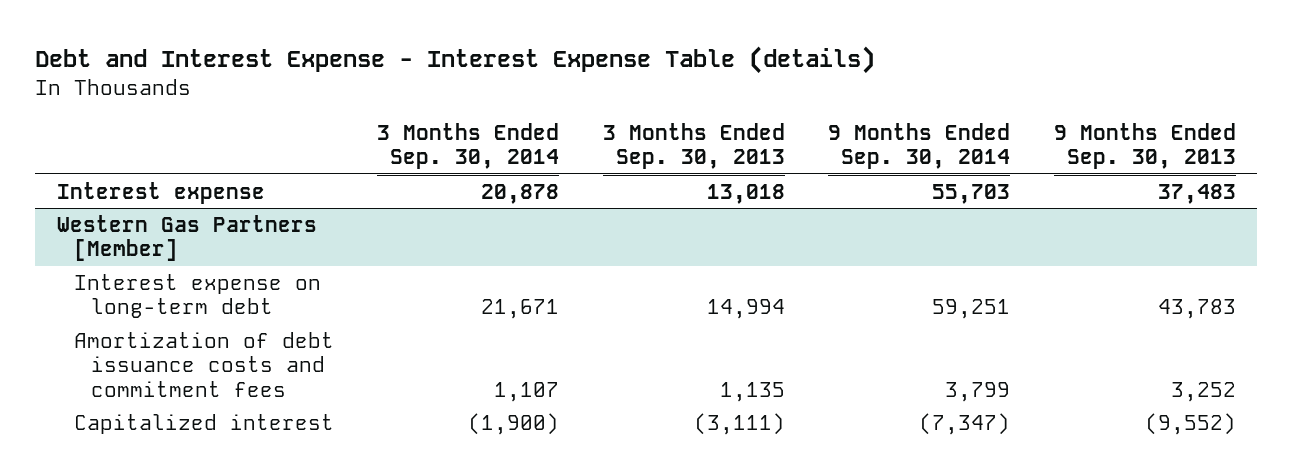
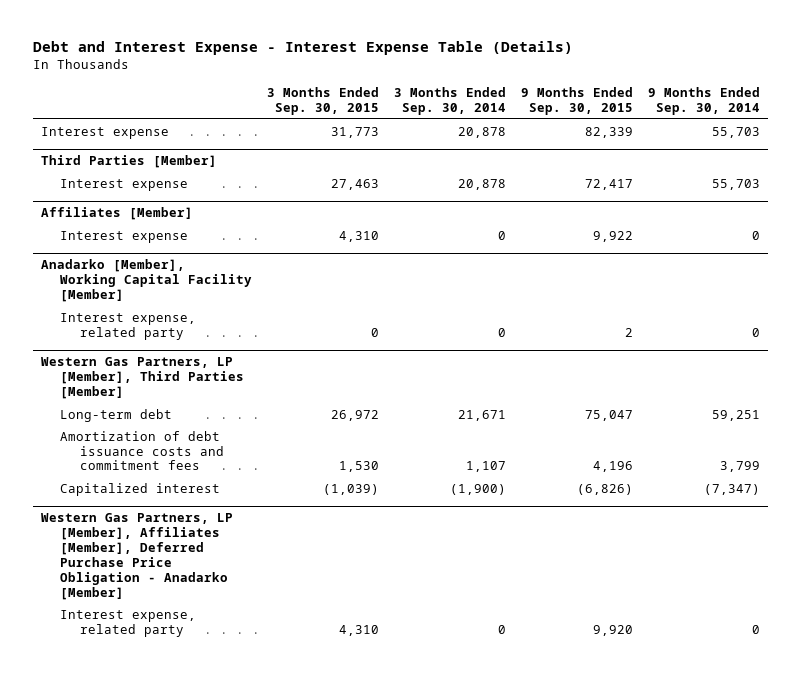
- Debt and Interest Expense - Interest Expense Table (details)
+ Debt and Interest Expense - Interest Expense Table (Details)
- | 3 Months Ended Sep. 30, 2014 | 3 Months Ended Sep. 30, 2013 | 9 Months Ended Sep. 30, 2014 | 9 Months Ended Sep. 30, 2013
+ | 3 Months Ended Sep. 30, 2015 | 3 Months Ended Sep. 30, 2014 | 9 Months Ended Sep. 30, 2015 | 9 Months Ended Sep. 30, 2014
- Western Gas Partners [Member]
- Interest expense on long-term debt | 21,671 | 14,994 | 59,251 | 43,783
+ Third Parties [Member]
+ Interest expense | 27,463 | 20,878 | 72,417 | 55,703
+ Affiliates [Member]
+ Interest expense | 4,310 | 0 | 9,922 | 0
+ Anadarko [Member], Working Capital Facility [Member]
+ Interest expense, related party | 0 | 0 | 2 | 0
+ Western Gas Partners, LP [Member], Third Parties [Member]
+ Long-term debt | 26,972 | 21,671 | 75,047 | 59,251
+ Western Gas Partners, LP [Member], Affiliates [Member], Deferred Purchase Price Obligation - Anadarko [Member]
+ Interest expense, related party | 4,310 | 0 | 9,920 | 0

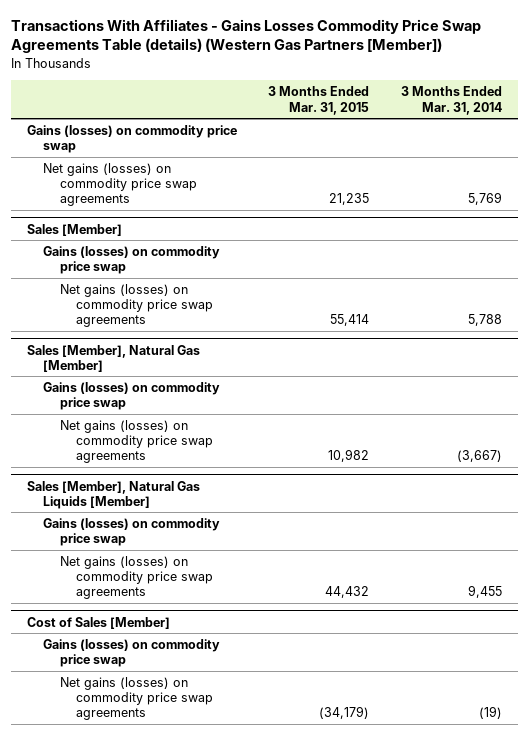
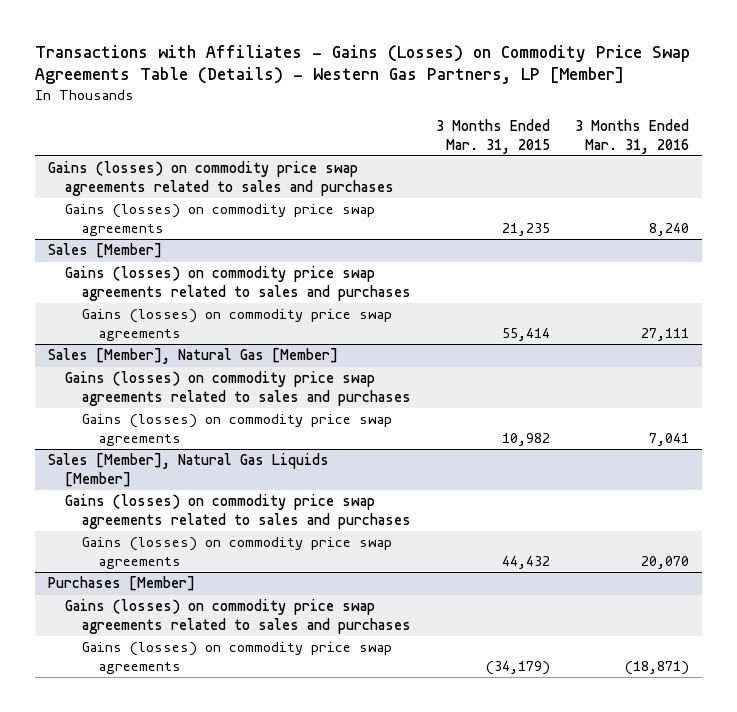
- Transactions With Affiliates - Gains Losses Commodity Price Swap Agreements Table (details) (Western Gas Partners [Member])
+ Transactions with Affiliates - Gains (Losses) on Commodity Price Swap Agreements Table (Details) - Western Gas Partners, LP [Member]
- | 3 Months Ended Mar. 31, 2015 | 3 Months Ended Mar. 31, 2014
+ | 3 Months Ended Mar. 31, 2015 | 3 Months Ended Mar. 31, 2016
- Gains (losses) on commodity price swap
- Net gains (losses) on commodity price swap agreements | 21,235 | 5,769
+ Gains (losses) on commodity price swap agreements related to sales and purchases
+ Gains (losses) on commodity price swap agreements | 21,235 | 8,240
@ Sales [Member]
- Gains (losses) on commodity price swap
- Net gains (losses) on commodity price swap agreements | 55,414 | 5,788
+ Gains (losses) on commodity price swap agreements related to sales and purchases
+ Gains (losses) on commodity price swap agreements | 55,414 | 27,111
@ Sales [Member], Natural Gas [Member]
- Gains (losses) on commodity price swap
- Net gains (losses) on commodity price swap agreements | 10,982 | (3,667)
+ Gains (losses) on commodity price swap agreements related to sales and purchases
+ Gains (losses) on commodity price swap agreements | 10,982 | 7,041
@ Sales [Member], Natural Gas Liquids [Member]
- Gains (losses) on commodity price swap
- Net gains (losses) on commodity price swap agreements | 44,432 | 9,455
- Cost of Sales [Member]
- Gains (losses) on commodity price swap
- Net gains (losses) on commodity price swap agreements | (34,179) | (19)
@ Sales [Member], Natural Gas Liquids [Member]
+ Gains (losses) on commodity price swap agreements related to sales and purchases
+ Gains (losses) on commodity price swap agreements | 44,432 | 20,070
+ Purchases [Member]
+ Gains (losses) on commodity price swap agreements related to sales and purchases
+ Gains (losses) on commodity price swap agreements | (34,179) | (18,871)

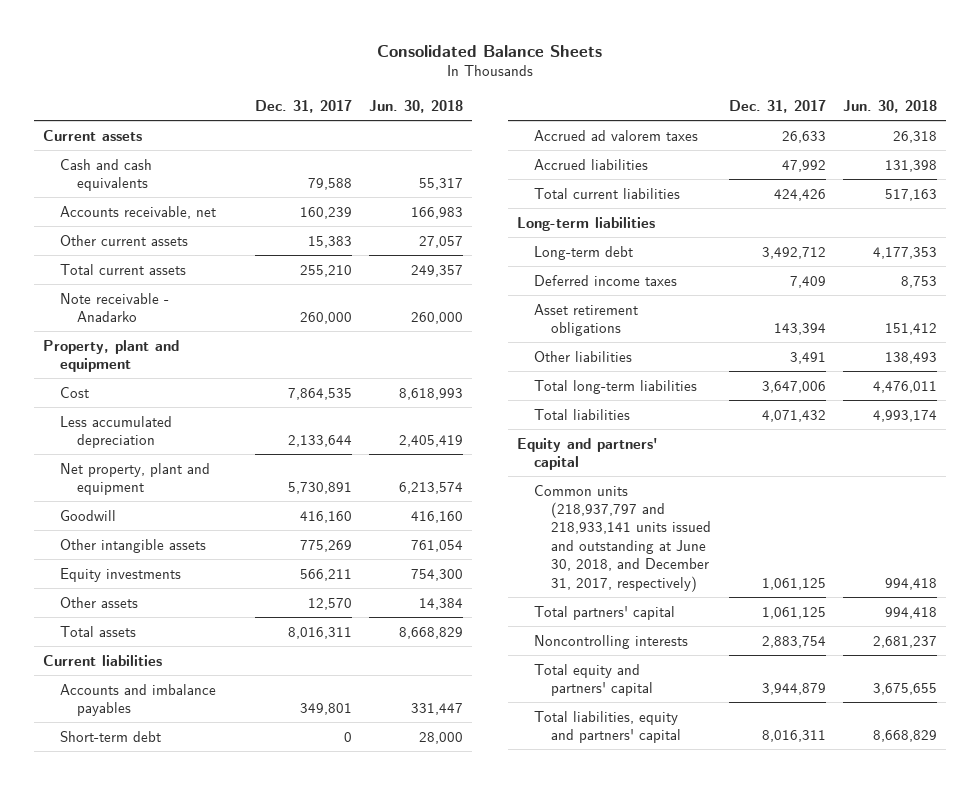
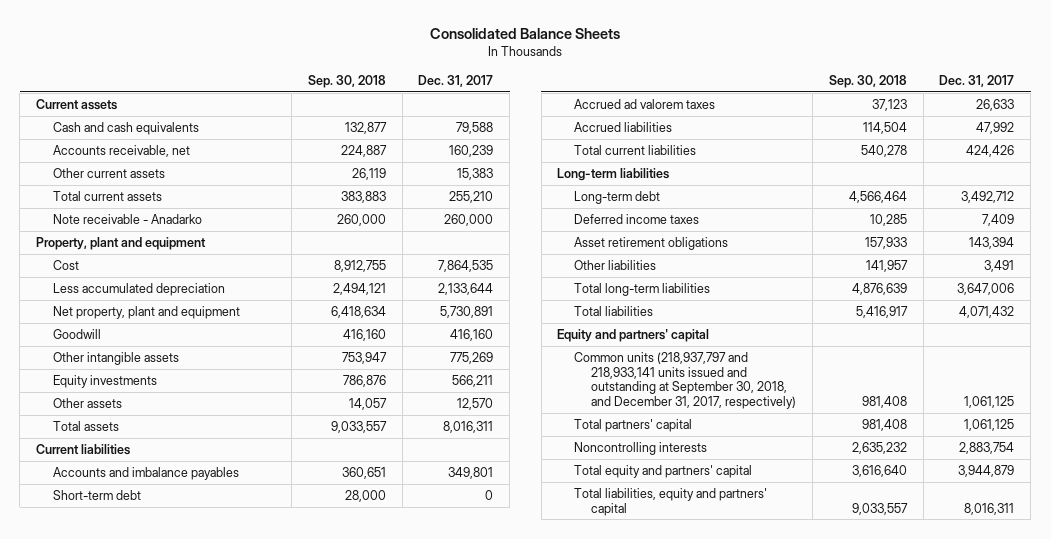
- | Dec. 31, 2017 | Jun. 30, 2018
+ | Sep. 30, 2018 | Dec. 31, 2017
- Common units (218,937,797 and 218,933,141 units issued and outstanding at June 30, 2018, and December 31, 2017, respectively) | 1,061,125 | 994,418
+ Common units (218,937,797 and 218,933,141 units issued and outstanding at September 30, 2018, and December 31, 2017, respectively) | 981,408 | 1,061,125

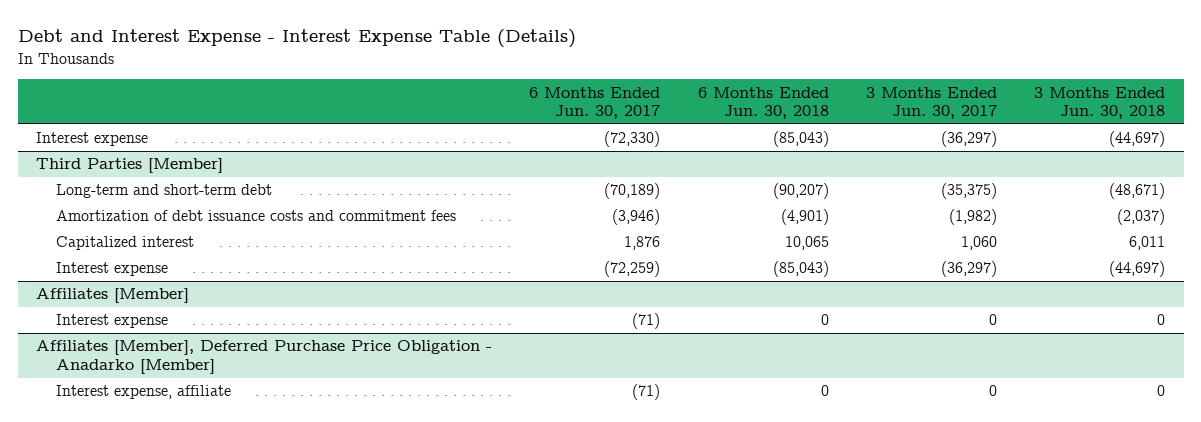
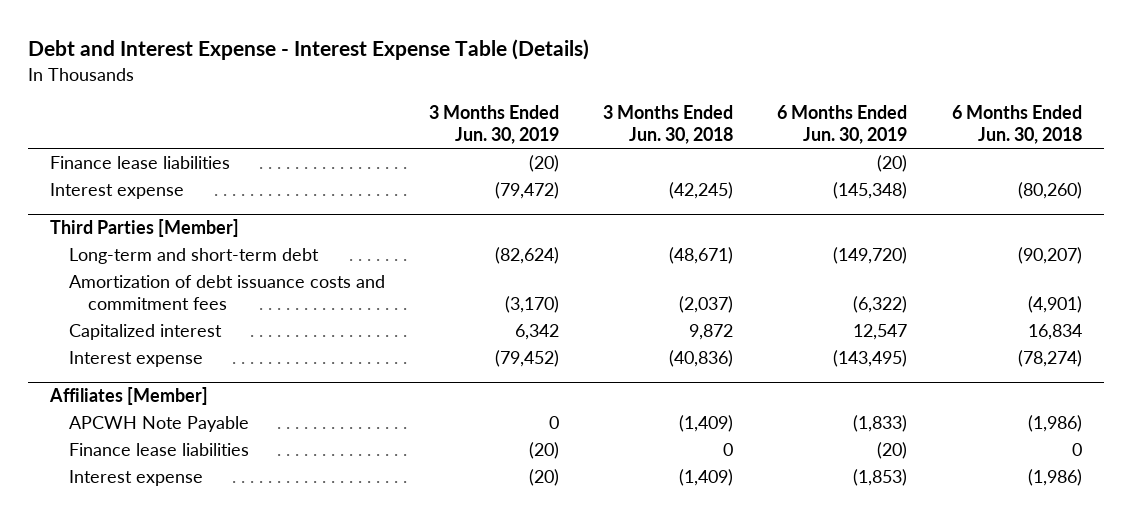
- | 6 Months Ended Jun. 30, 2017 | 6 Months Ended Jun. 30, 2018 | 3 Months Ended Jun. 30, 2017 | 3 Months Ended Jun. 30, 2018
+ | 3 Months Ended Jun. 30, 2019 | 3 Months Ended Jun. 30, 2018 | 6 Months Ended Jun. 30, 2019 | 6 Months Ended Jun. 30, 2018
- Interest expense | (72,330) | (85,043) | (36,297) | (44,697)
+ Finance lease liabilities | (20) | | (20) |
+ Interest expense | (79,472) | (42,245) | (145,348) | (80,260)
@ Third Parties [Member]
- Capitalized interest | 1,876 | 10,065 | 1,060 | 6,011
- Interest expense | (72,259) | (85,043) | (36,297) | (44,697)
+ Capitalized interest | 6,342 | 9,872 | 12,547 | 16,834
+ Interest expense | (79,452) | (40,836) | (143,495) | (78,274)
@ Affiliates [Member]
- Interest expense | (71) | 0 | 0 | 0
- Affiliates [Member], Deferred Purchase Price Obligation - Anadarko [Member]
- Interest expense, affiliate | (71) | 0 | 0 | 0
@ Affiliates [Member]
+ APCWH Note Payable | 0 | (1,409) | (1,833) | (1,986)
+ Finance lease liabilities | (20) | 0 | (20) | 0
+ Interest expense | (20) | (1,409) | (1,853) | (1,986)

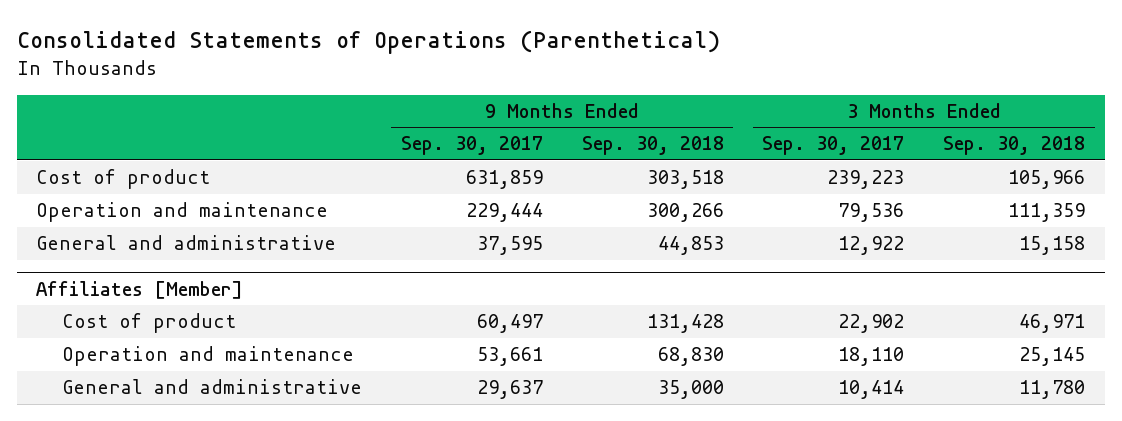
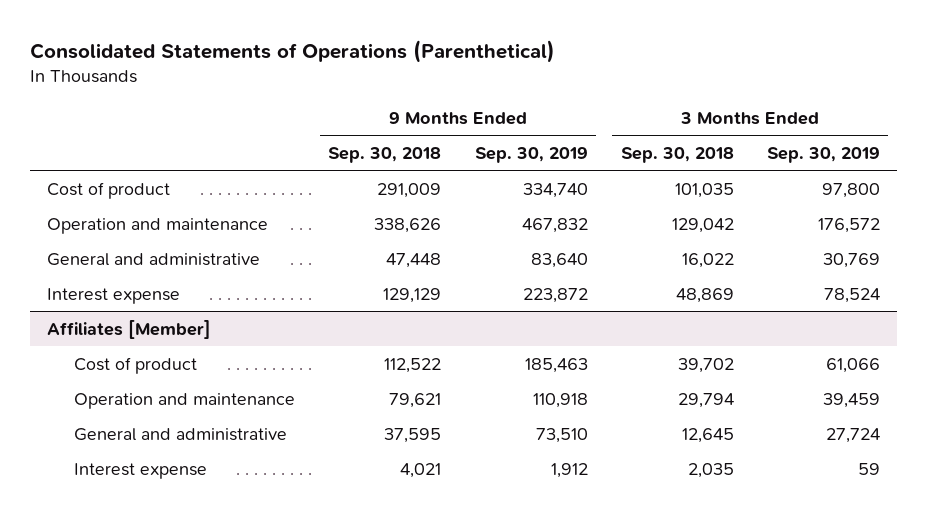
- | 9 Months Ended Sep. 30, 2017 | 9 Months Ended Sep. 30, 2018 | 3 Months Ended Sep. 30, 2017 | 3 Months Ended Sep. 30, 2018
+ | 9 Months Ended Sep. 30, 2018 | 9 Months Ended Sep. 30, 2019 | 3 Months Ended Sep. 30, 2018 | 3 Months Ended Sep. 30, 2019
- Cost of product | 631,859 | 303,518 | 239,223 | 105,966
- Operation and maintenance | 229,444 | 300,266 | 79,536 | 111,359
- General and administrative | 37,595 | 44,853 | 12,922 | 15,158
+ Cost of product | 291,009 | 334,740 | 101,035 | 97,800
+ Operation and maintenance | 338,626 | 467,832 | 129,042 | 176,572
+ General and administrative | 47,448 | 83,640 | 16,022 | 30,769
+ Interest expense | 129,129 | 223,872 | 48,869 | 78,524
@ Affiliates [Member]
- Cost of product | 60,497 | 131,428 | 22,902 | 46,971
- Operation and maintenance | 53,661 | 68,830 | 18,110 | 25,145
- General and administrative | 29,637 | 35,000 | 10,414 | 11,780
+ Cost of product | 112,522 | 185,463 | 39,702 | 61,066
+ Operation and maintenance | 79,621 | 110,918 | 29,794 | 39,459
+ General and administrative | 37,595 | 73,510 | 12,645 | 27,724
+ Interest expense | 4,021 | 1,912 | 2,035 | 59

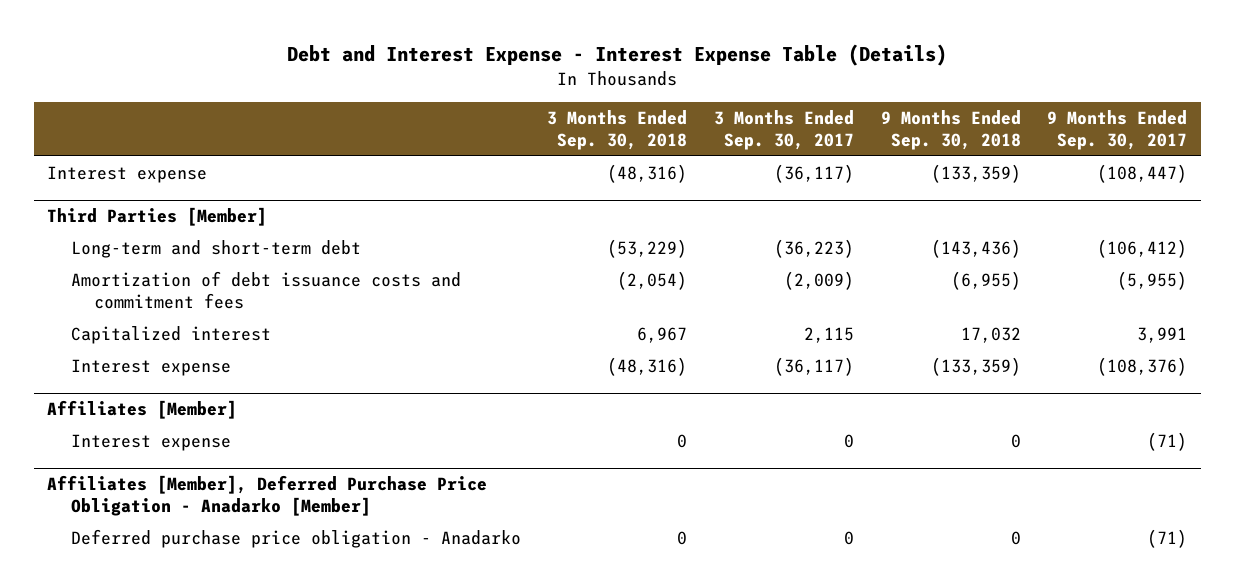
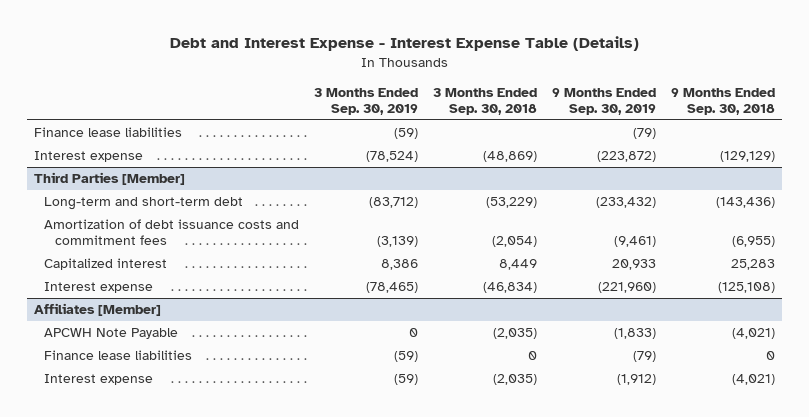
- | 3 Months Ended Sep. 30, 2018 | 3 Months Ended Sep. 30, 2017 | 9 Months Ended Sep. 30, 2018 | 9 Months Ended Sep. 30, 2017
+ | 3 Months Ended Sep. 30, 2019 | 3 Months Ended Sep. 30, 2018 | 9 Months Ended Sep. 30, 2019 | 9 Months Ended Sep. 30, 2018
- Interest expense | (48,316) | (36,117) | (133,359) | (108,447)
+ Finance lease liabilities | (59) | | (79) |
+ Interest expense | (78,524) | (48,869) | (223,872) | (129,129)
@ Third Parties [Member]
- Capitalized interest | 6,967 | 2,115 | 17,032 | 3,991
- Interest expense | (48,316) | (36,117) | (133,359) | (108,376)
+ Capitalized interest | 8,386 | 8,449 | 20,933 | 25,283
+ Interest expense | (78,465) | (46,834) | (221,960) | (125,108)
@ Affiliates [Member]
- Interest expense | 0 | 0 | 0 | (71)
- Affiliates [Member], Deferred Purchase Price Obligation - Anadarko [Member]
- Deferred purchase price obligation - Anadarko | 0 | 0 | 0 | (71)
@ Affiliates [Member]
+ APCWH Note Payable | 0 | (2,035) | (1,833) | (4,021)
+ Finance lease liabilities | (59) | 0 | (79) | 0
+ Interest expense | (59) | (2,035) | (1,912) | (4,021)

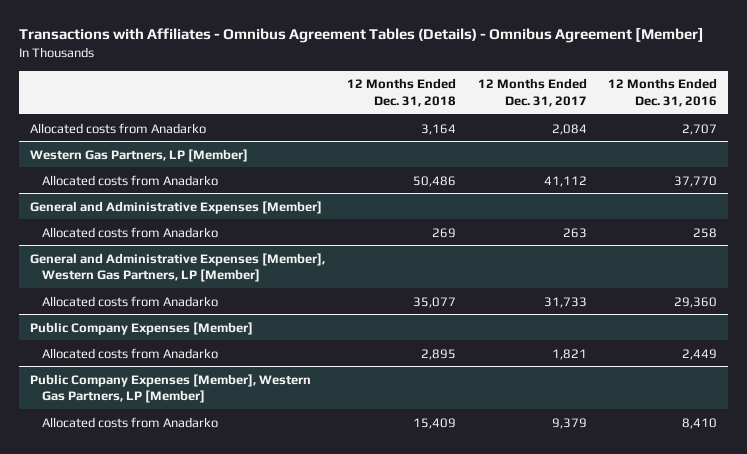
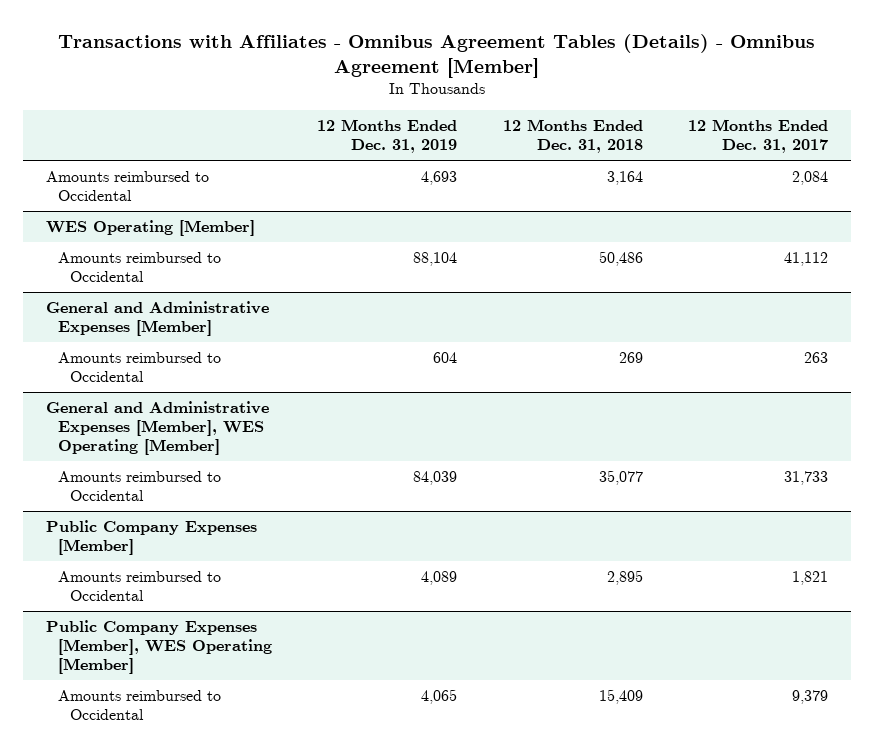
- | 12 Months Ended Dec. 31, 2018 | 12 Months Ended Dec. 31, 2017 | 12 Months Ended Dec. 31, 2016
+ | 12 Months Ended Dec. 31, 2019 | 12 Months Ended Dec. 31, 2018 | 12 Months Ended Dec. 31, 2017
- Allocated costs from Anadarko | 3,164 | 2,084 | 2,707
- Western Gas Partners, LP [Member]
- Allocated costs from Anadarko | 50,486 | 41,112 | 37,770
+ Amounts reimbursed to Occidental | 4,693 | 3,164 | 2,084
+ WES Operating [Member]
+ Amounts reimbursed to Occidental | 88,104 | 50,486 | 41,112
@ General and Administrative Expenses [Member]
- Allocated costs from Anadarko | 269 | 263 | 258
- General and Administrative Expenses [Member], Western Gas Partners, LP [Member]
- Allocated costs from Anadarko | 35,077 | 31,733 | 29,360
@ General and Administrative Expenses [Member]
+ Amounts reimbursed to Occidental | 604 | 269 | 263
+ General and Administrative Expenses [Member], WES Operating [Member]
+ Amounts reimbursed to Occidental | 84,039 | 35,077 | 31,733
@ Public Company Expenses [Member]
- Allocated costs from Anadarko | 2,895 | 1,821 | 2,449
- Public Company Expenses [Member], Western Gas Partners, LP [Member]
- Allocated costs from Anadarko | 15,409 | 9,379 | 8,410
@ Public Company Expenses [Member]
+ Amounts reimbursed to Occidental | 4,089 | 2,895 | 1,821
+ Public Company Expenses [Member], WES Operating [Member]
+ Amounts reimbursed to Occidental | 4,065 | 15,409 | 9,379

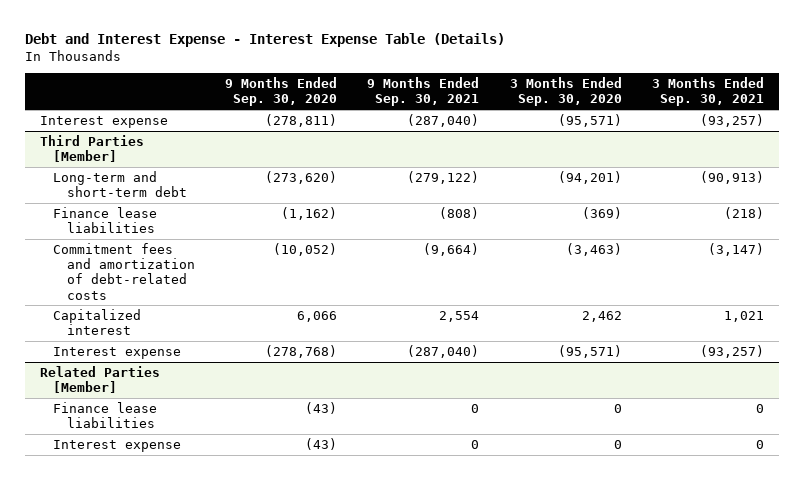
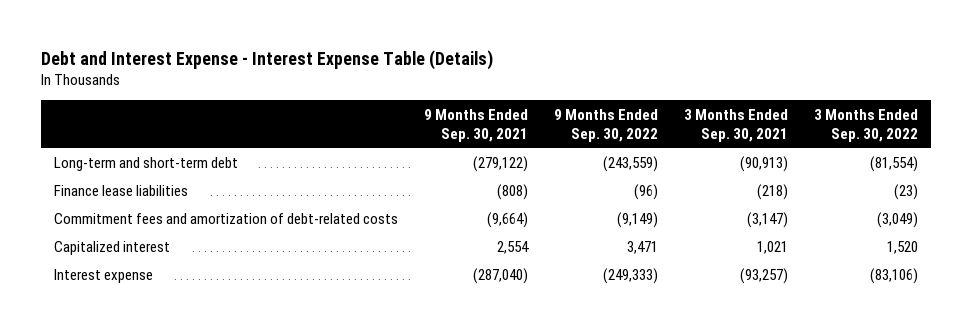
- | 9 Months Ended Sep. 30, 2020 | 9 Months Ended Sep. 30, 2021 | 3 Months Ended Sep. 30, 2020 | 3 Months Ended Sep. 30, 2021
+ | 9 Months Ended Sep. 30, 2021 | 9 Months Ended Sep. 30, 2022 | 3 Months Ended Sep. 30, 2021 | 3 Months Ended Sep. 30, 2022
- Interest expense | (278,811) | (287,040) | (95,571) | (93,257)
- Third Parties [Member]
- Related Parties [Member]
- Finance lease liabilities | (43) | 0 | 0 | 0
- Interest expense | (43) | 0 | 0 | 0

